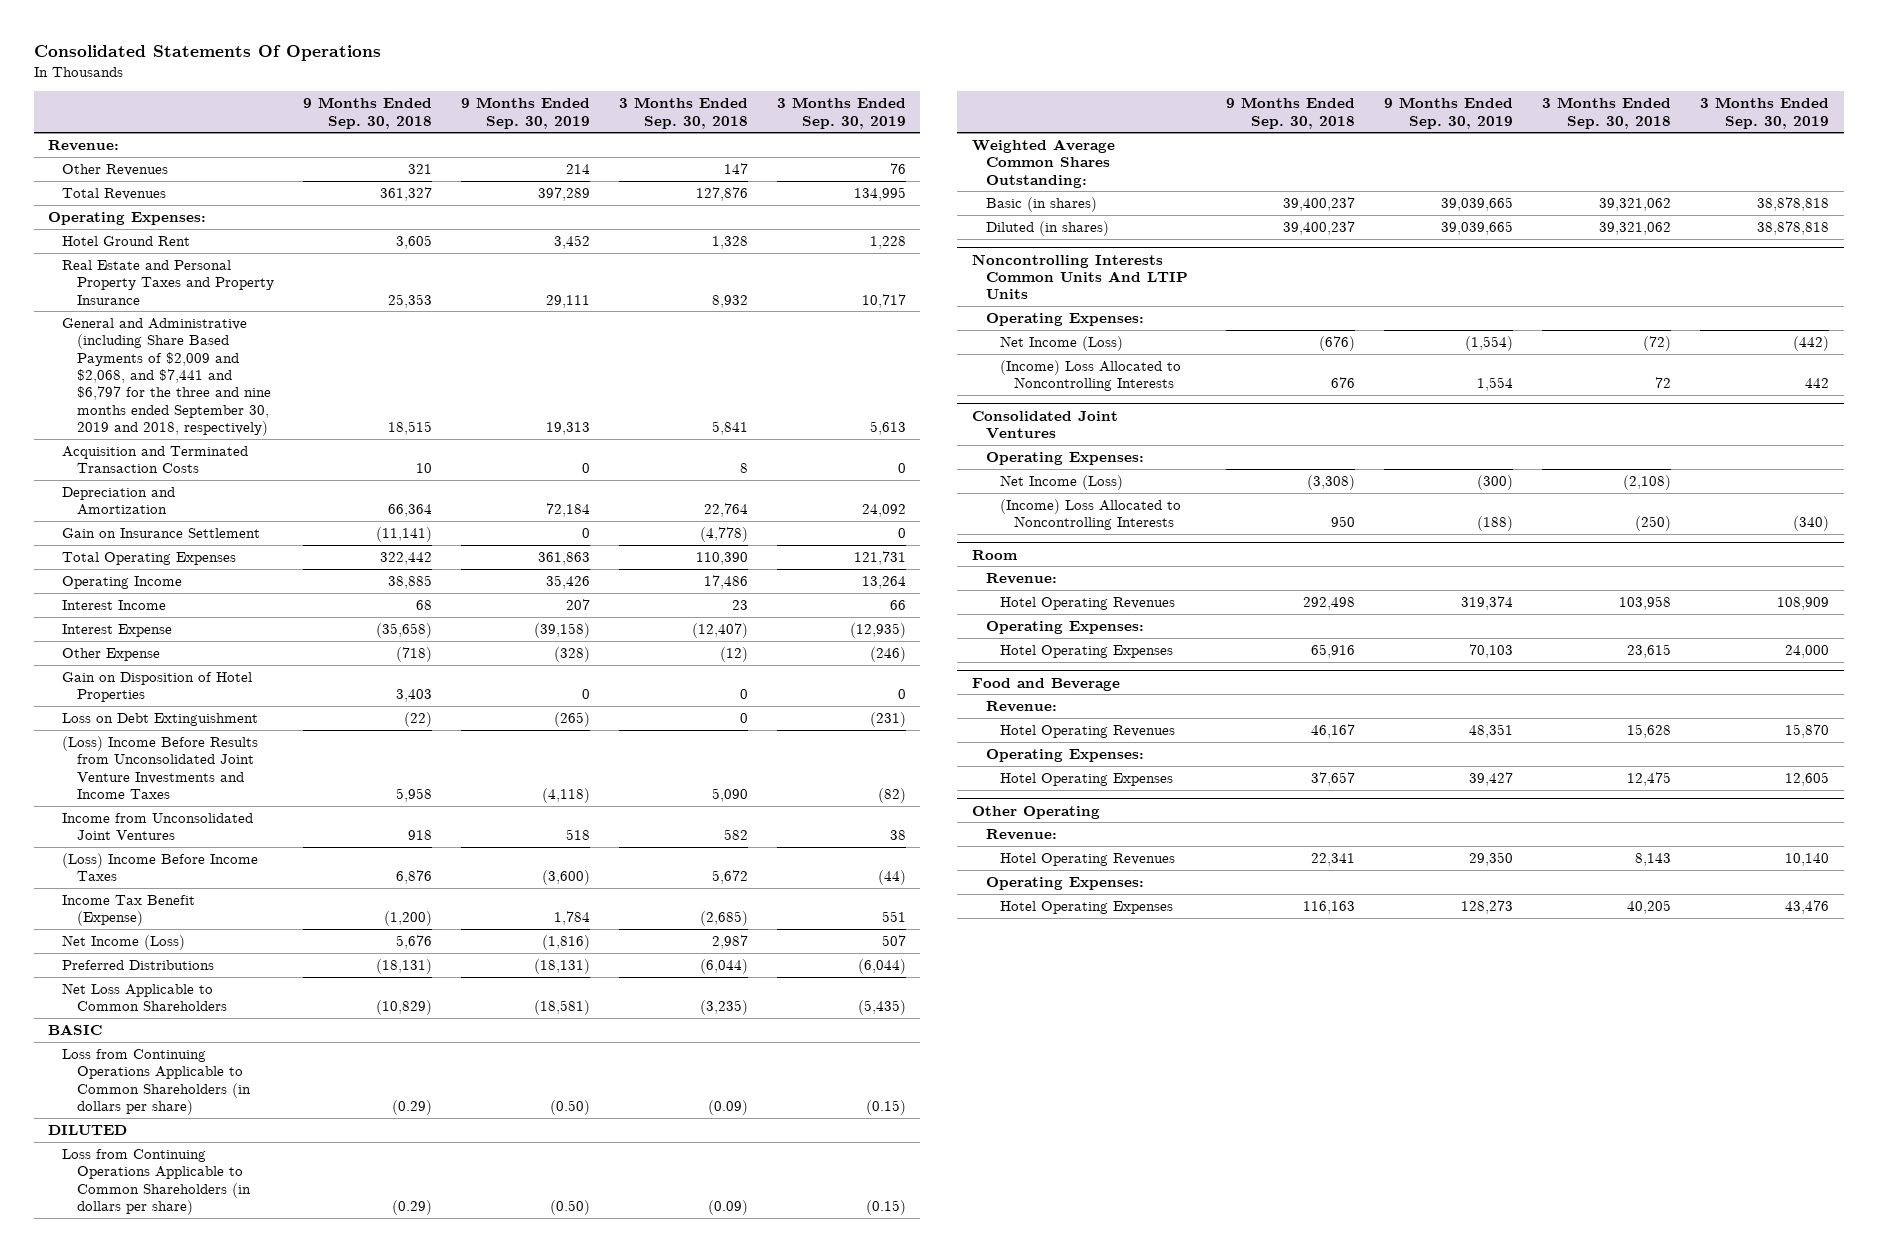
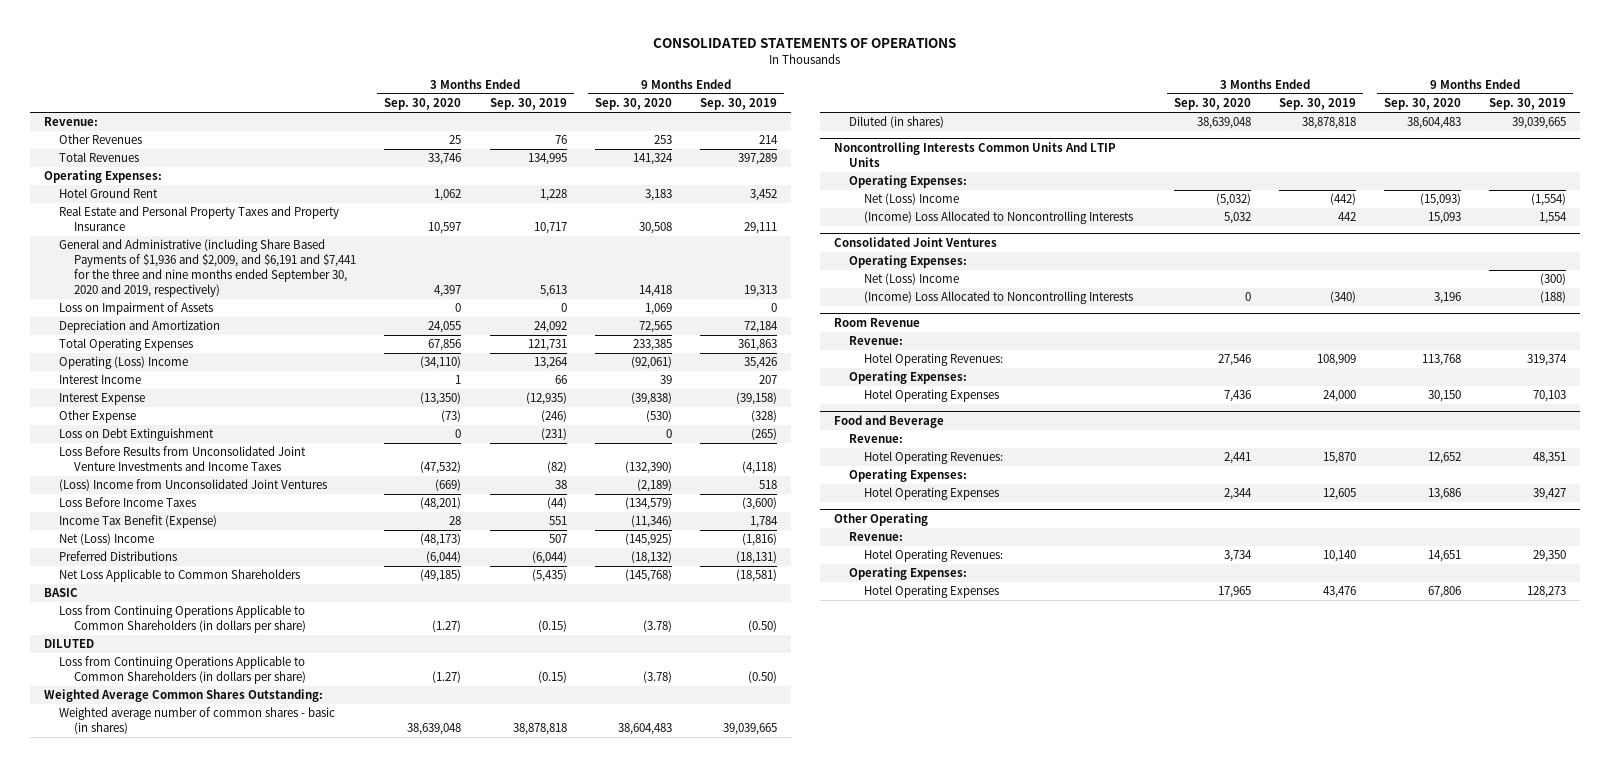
- Consolidated Statements Of Operations
+ CONSOLIDATED STATEMENTS OF OPERATIONS
- | 9 Months Ended Sep. 30, 2018 | 9 Months Ended Sep. 30, 2019 | 3 Months Ended Sep. 30, 2018 | 3 Months Ended Sep. 30, 2019
+ | 3 Months Ended Sep. 30, 2020 | 3 Months Ended Sep. 30, 2019 | 9 Months Ended Sep. 30, 2020 | 9 Months Ended Sep. 30, 2019
- General and Administrative (including Share Based Payments of $2,009 and $2,068, and $7,441 and $6,797 for the three and nine months ended September 30, 2019 and 2018, respectively) | 18,515 | 19,313 | 5,841 | 5,613
- Acquisition and Terminated Transaction Costs | 10 | 0 | 8 | 0
+ General and Administrative (including Share Based Payments of $1,936 and $2,009, and $6,191 and $7,441 for the three and nine months ended September 30, 2020 and 2019, respectively) | 4,397 | 5,613 | 14,418 | 19,313
+ Loss on Impairment of Assets | 0 | 0 | 1,069 | 0
- Gain on Insurance Settlement | (11,141) | 0 | (4,778) | 0
- Operating Income | 38,885 | 35,426 | 17,486 | 13,264
+ Operating (Loss) Income | (34,110) | 13,264 | (92,061) | 35,426
- Gain on Disposition of Hotel Properties | 3,403 | 0 | 0 | 0
- (Loss) Income Before Results from Unconsolidated Joint Venture Investments and Income Taxes | 5,958 | (4,118) | 5,090 | (82)
- Income from Unconsolidated Joint Ventures | 918 | 518 | 582 | 38
- (Loss) Income Before Income Taxes | 6,876 | (3,600) | 5,672 | (44)
+ Loss Before Results from Unconsolidated Joint Venture Investments and Income Taxes | (47,532) | (82) | (132,390) | (4,118)
+ (Loss) Income from Unconsolidated Joint Ventures | (669) | 38 | (2,189) | 518
+ Loss Before Income Taxes | (48,201) | (44) | (134,579) | (3,600)
- Net Income (Loss) | 5,676 | (1,816) | 2,987 | 507
+ Net (Loss) Income | (48,173) | 507 | (145,925) | (1,816)
- Basic (in shares) | 39,400,237 | 39,039,665 | 39,321,062 | 38,878,818
+ Weighted average number of common shares - basic (in shares) | 38,639,048 | 38,878,818 | 38,604,483 | 39,039,665
@ Noncontrolling Interests Common Units And LTIP Units
- Net Income (Loss) | (676) | (1,554) | (72) | (442)
+ Net (Loss) Income | (5,032) | (442) | (15,093) | (1,554)
@ Consolidated Joint Ventures
- Net Income (Loss) | (3,308) | (300) | (2,108) |
+ Net (Loss) Income | | | | (300)
- Room
+ Room Revenue
- Hotel Operating Revenues | 292,498 | 319,374 | 103,958 | 108,909
+ Hotel Operating Revenues: | 27,546 | 108,909 | 113,768 | 319,374
@ Food and Beverage
- Hotel Operating Revenues | 46,167 | 48,351 | 15,628 | 15,870
+ Hotel Operating Revenues: | 2,441 | 15,870 | 12,652 | 48,351
@ Other Operating
- Hotel Operating Revenues | 22,341 | 29,350 | 8,143 | 10,140
+ Hotel Operating Revenues: | 3,734 | 10,140 | 14,651 | 29,350

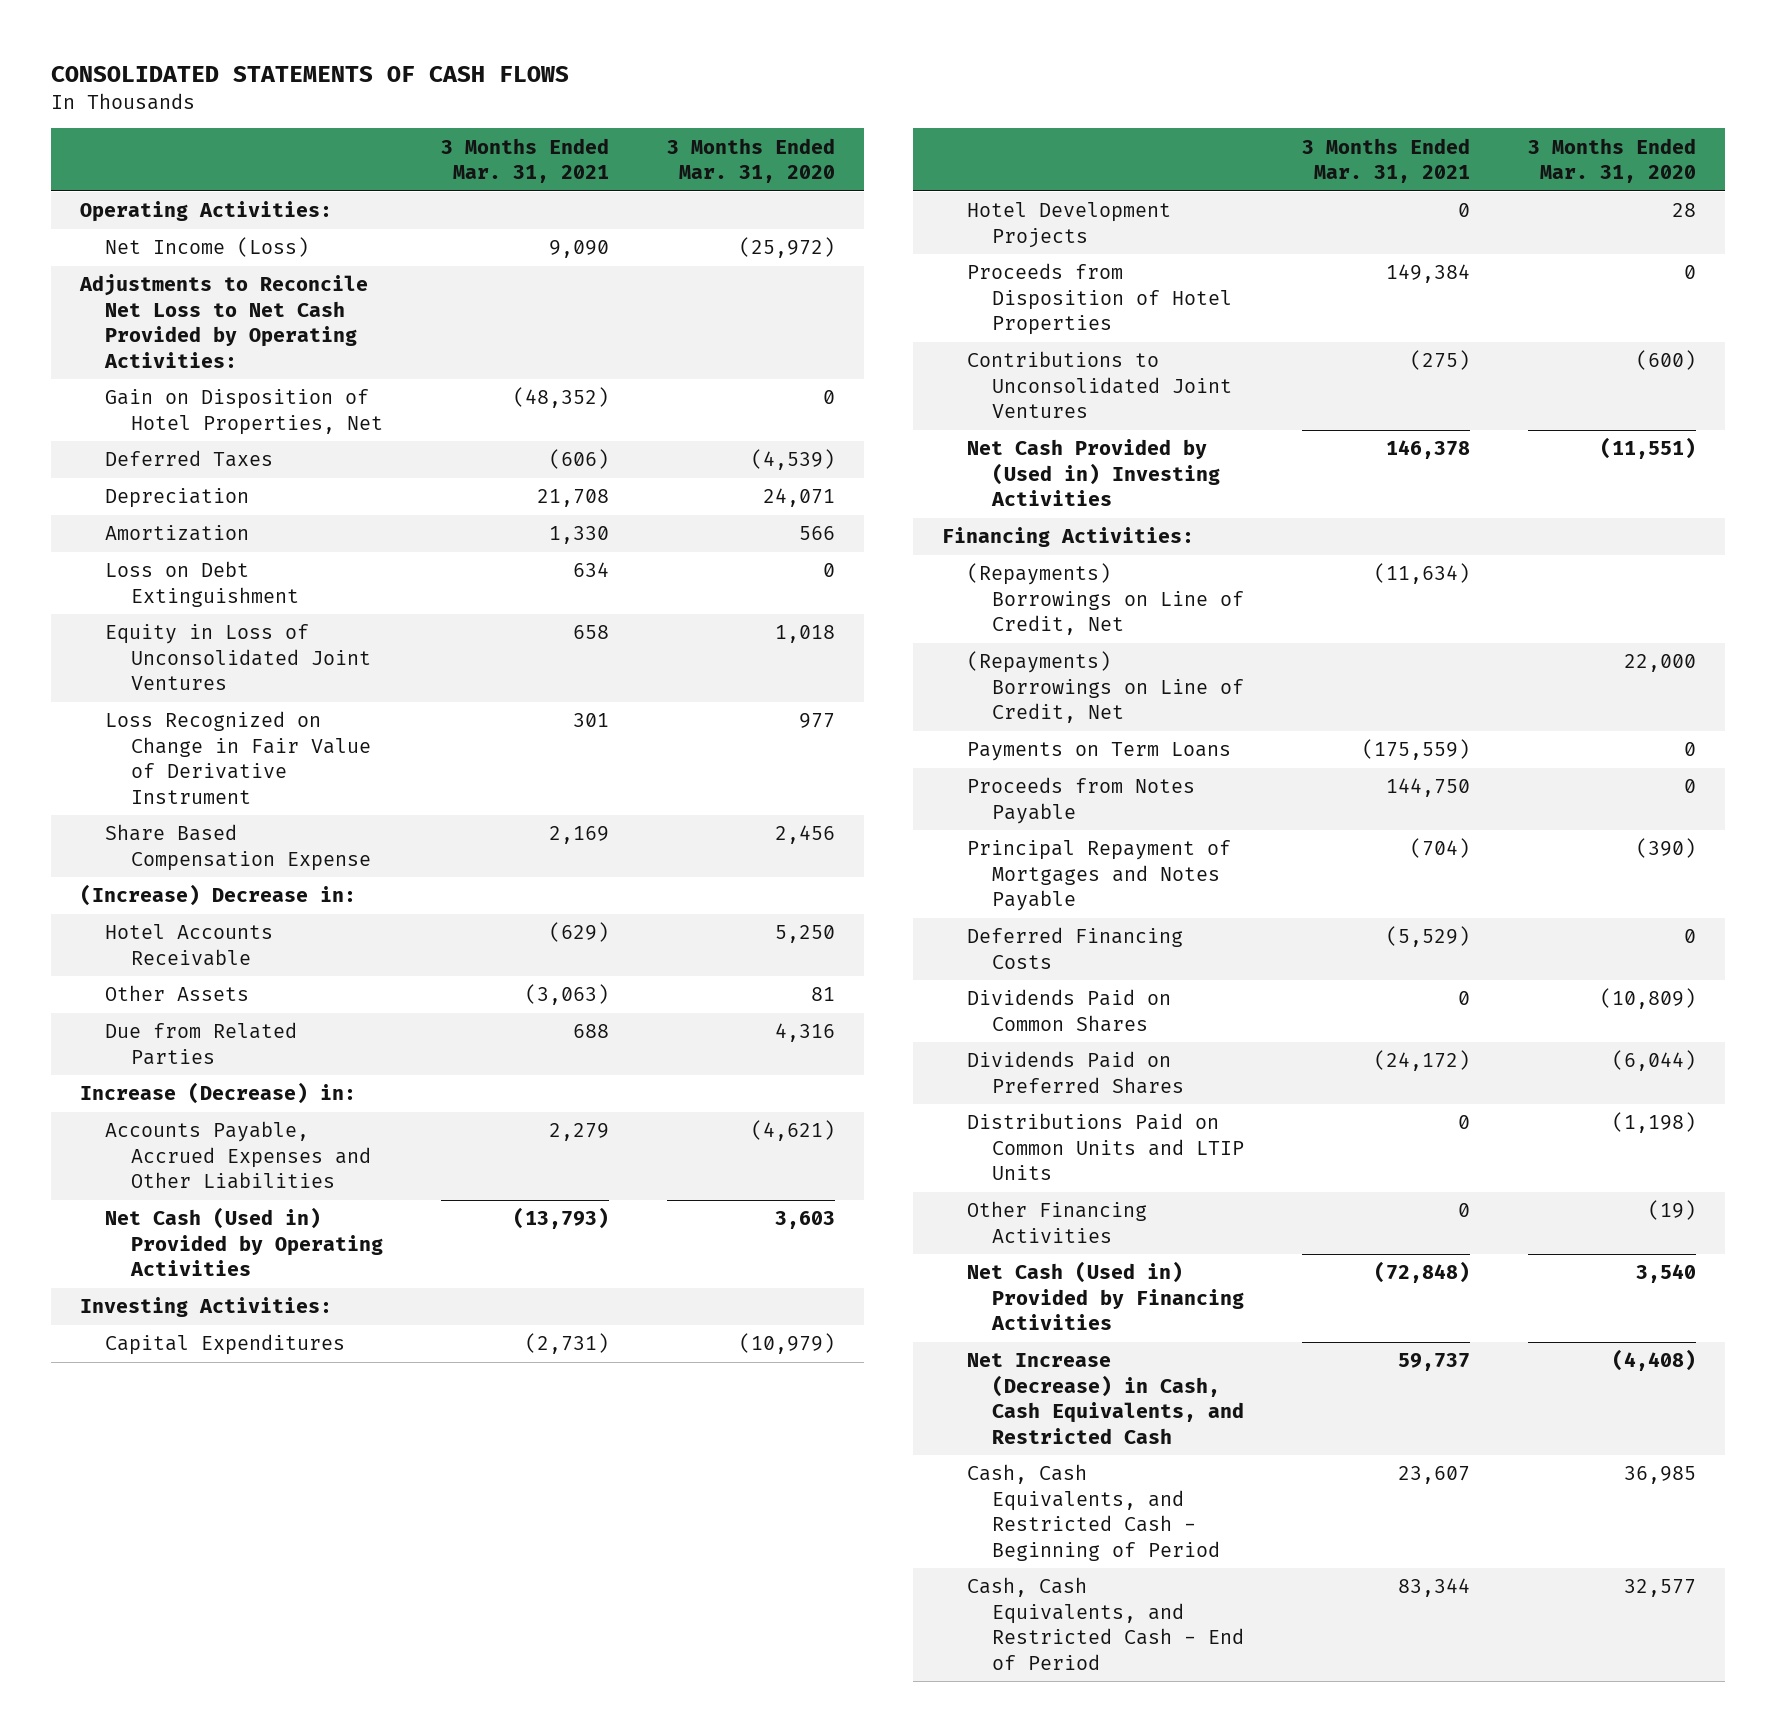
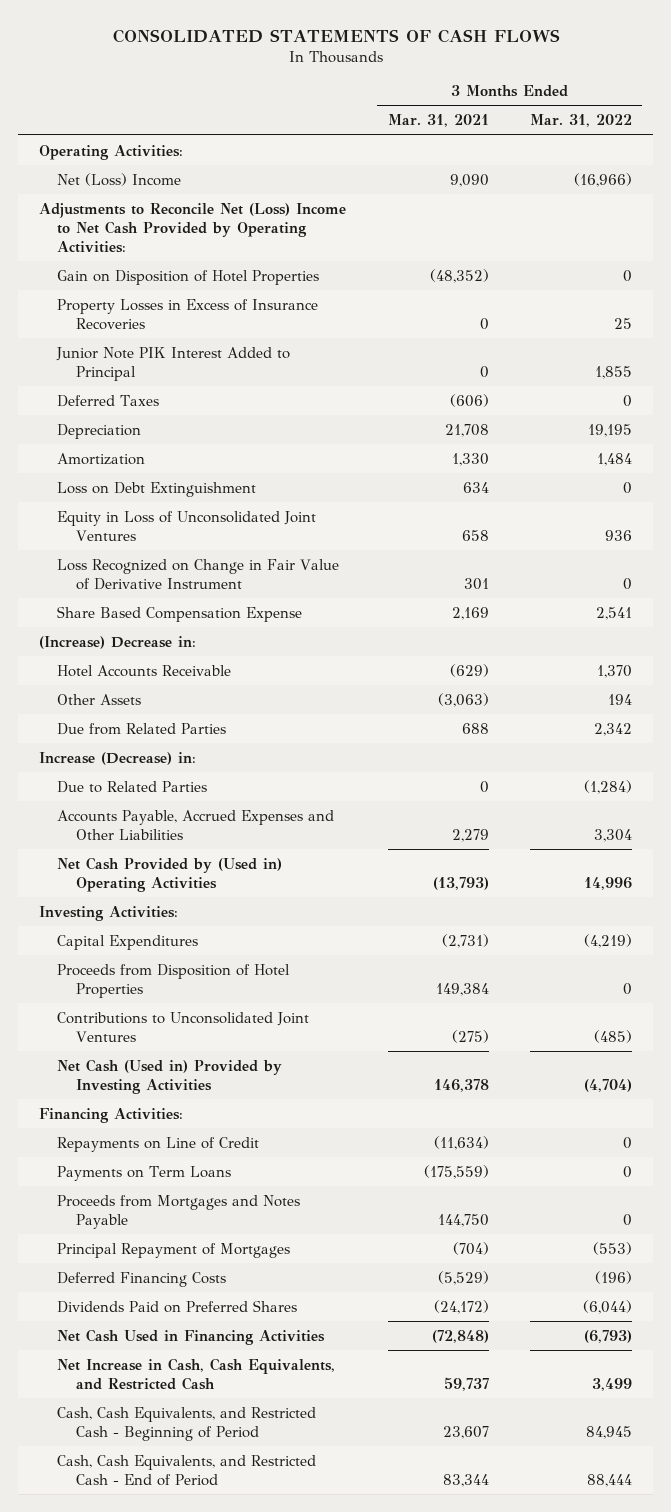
- | 3 Months Ended Mar. 31, 2021 | 3 Months Ended Mar. 31, 2020
+ | 3 Months Ended Mar. 31, 2021 | 3 Months Ended Mar. 31, 2022
- Net Income (Loss) | 9,090 | (25,972)
- Adjustments to Reconcile Net Loss to Net Cash Provided by Operating Activities:
- Gain on Disposition of Hotel Properties, Net | (48,352) | 0
+ Net (Loss) Income | 9,090 | (16,966)
+ Adjustments to Reconcile Net (Loss) Income to Net Cash Provided by Operating Activities:
+ Gain on Disposition of Hotel Properties | (48,352) | 0
+ Property Losses in Excess of Insurance Recoveries | 0 | 25
+ Junior Note PIK Interest Added to Principal | 0 | 1,855
+ Due to Related Parties | 0 | (1,284)
- Net Cash (Used in) Provided by Operating Activities | (13,793) | 3,603
+ Net Cash Provided by (Used in) Operating Activities | (13,793) | 14,996
- Hotel Development Projects | 0 | 28
- Net Cash Provided by (Used in) Investing Activities | 146,378 | (11,551)
+ Net Cash (Used in) Provided by Investing Activities | 146,378 | (4,704)
- (Repayments) Borrowings on Line of Credit, Net | (11,634) |
- (Repayments) Borrowings on Line of Credit, Net | | 22,000
+ Repayments on Line of Credit | (11,634) | 0
- Proceeds from Notes Payable | 144,750 | 0
- Principal Repayment of Mortgages and Notes Payable | (704) | (390)
+ Proceeds from Mortgages and Notes Payable | 144,750 | 0
+ Principal Repayment of Mortgages | (704) | (553)
- Dividends Paid on Common Shares | 0 | (10,809)
- Distributions Paid on Common Units and LTIP Units | 0 | (1,198)
- Other Financing Activities | 0 | (19)
- Net Cash (Used in) Provided by Financing Activities | (72,848) | 3,540
- Net Increase (Decrease) in Cash, Cash Equivalents, and Restricted Cash | 59,737 | (4,408)
+ Net Cash Used in Financing Activities | (72,848) | (6,793)
+ Net Increase in Cash, Cash Equivalents, and Restricted Cash | 59,737 | 3,499

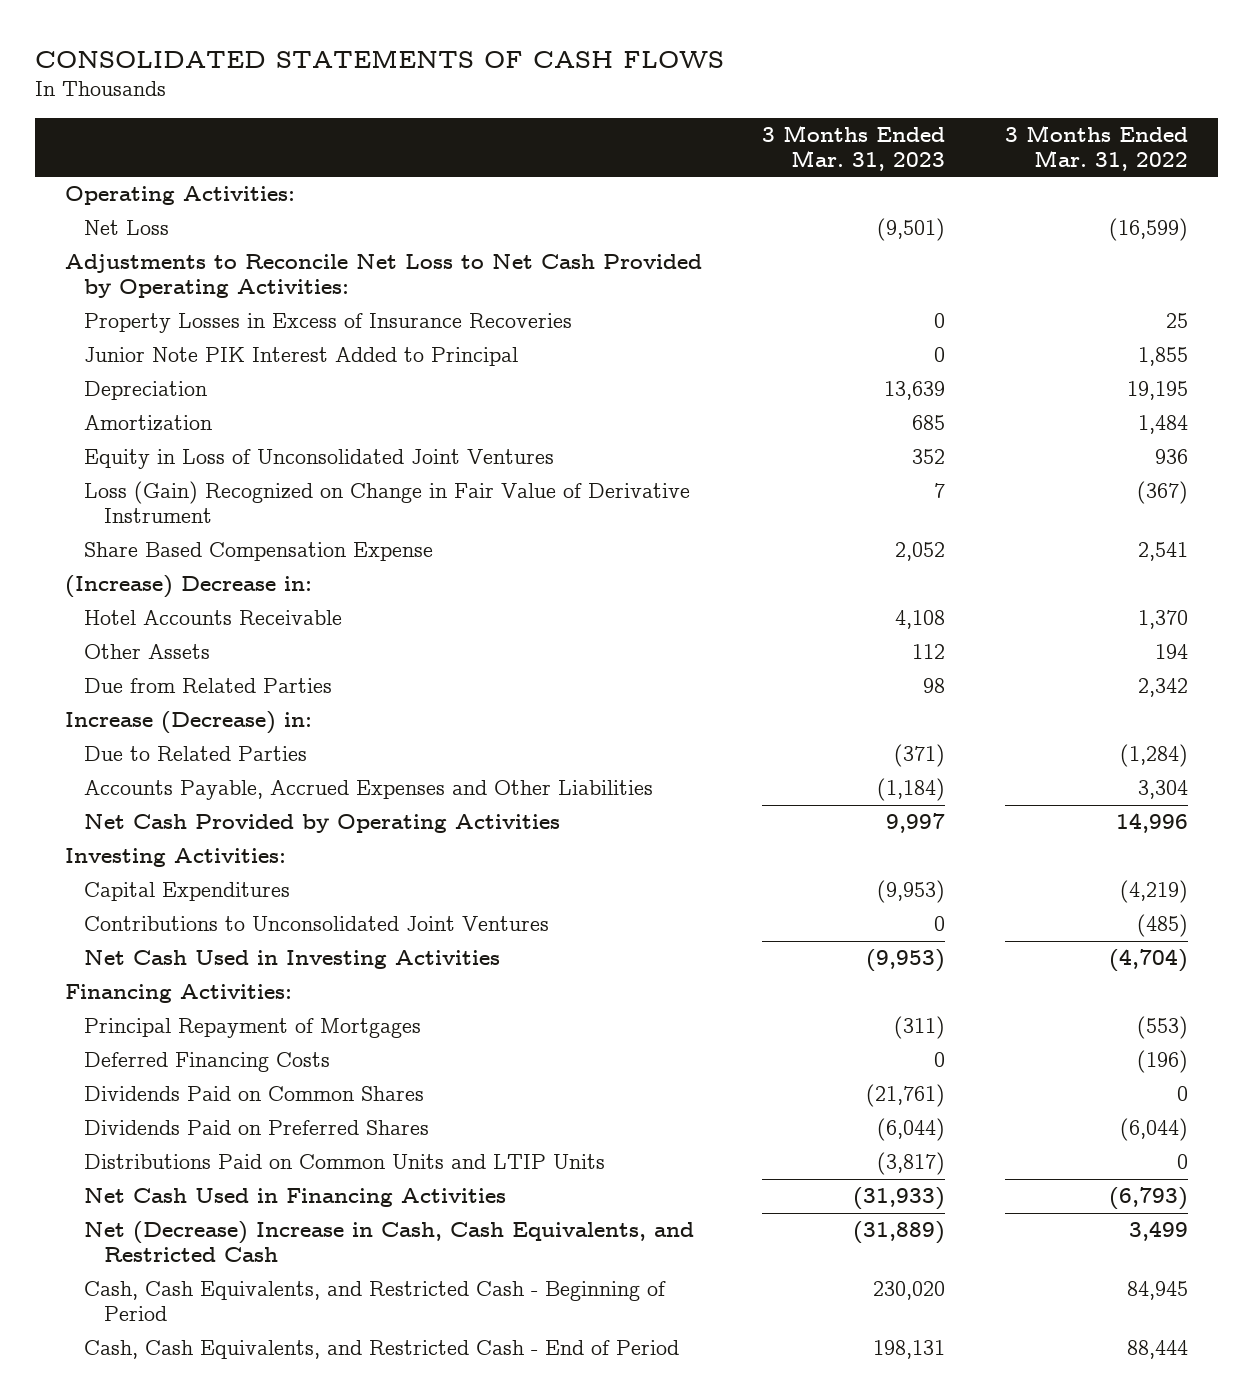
- | 3 Months Ended Mar. 31, 2021 | 3 Months Ended Mar. 31, 2022
+ | 3 Months Ended Mar. 31, 2023 | 3 Months Ended Mar. 31, 2022
- Net (Loss) Income | 9,090 | (16,966)
- Adjustments to Reconcile Net (Loss) Income to Net Cash Provided by Operating Activities:
- Gain on Disposition of Hotel Properties | (48,352) | 0
+ Net Loss | (9,501) | (16,599)
+ Adjustments to Reconcile Net Loss to Net Cash Provided by Operating Activities:
- Deferred Taxes | (606) | 0
- Loss on Debt Extinguishment | 634 | 0
- Loss Recognized on Change in Fair Value of Derivative Instrument | 301 | 0
+ Loss (Gain) Recognized on Change in Fair Value of Derivative Instrument | 7 | (367)
- Net Cash Provided by (Used in) Operating Activities | (13,793) | 14,996
+ Net Cash Provided by Operating Activities | 9,997 | 14,996
- Proceeds from Disposition of Hotel Properties | 149,384 | 0
- Net Cash (Used in) Provided by Investing Activities | 146,378 | (4,704)
+ Net Cash Used in Investing Activities | (9,953) | (4,704)
- Repayments on Line of Credit | (11,634) | 0
- Payments on Term Loans | (175,559) | 0
- Proceeds from Mortgages and Notes Payable | 144,750 | 0
+ Dividends Paid on Common Shares | (21,761) | 0
+ Distributions Paid on Common Units and LTIP Units | (3,817) | 0
- Net Increase in Cash, Cash Equivalents, and Restricted Cash | 59,737 | 3,499
+ Net (Decrease) Increase in Cash, Cash Equivalents, and Restricted Cash | (31,889) | 3,499

